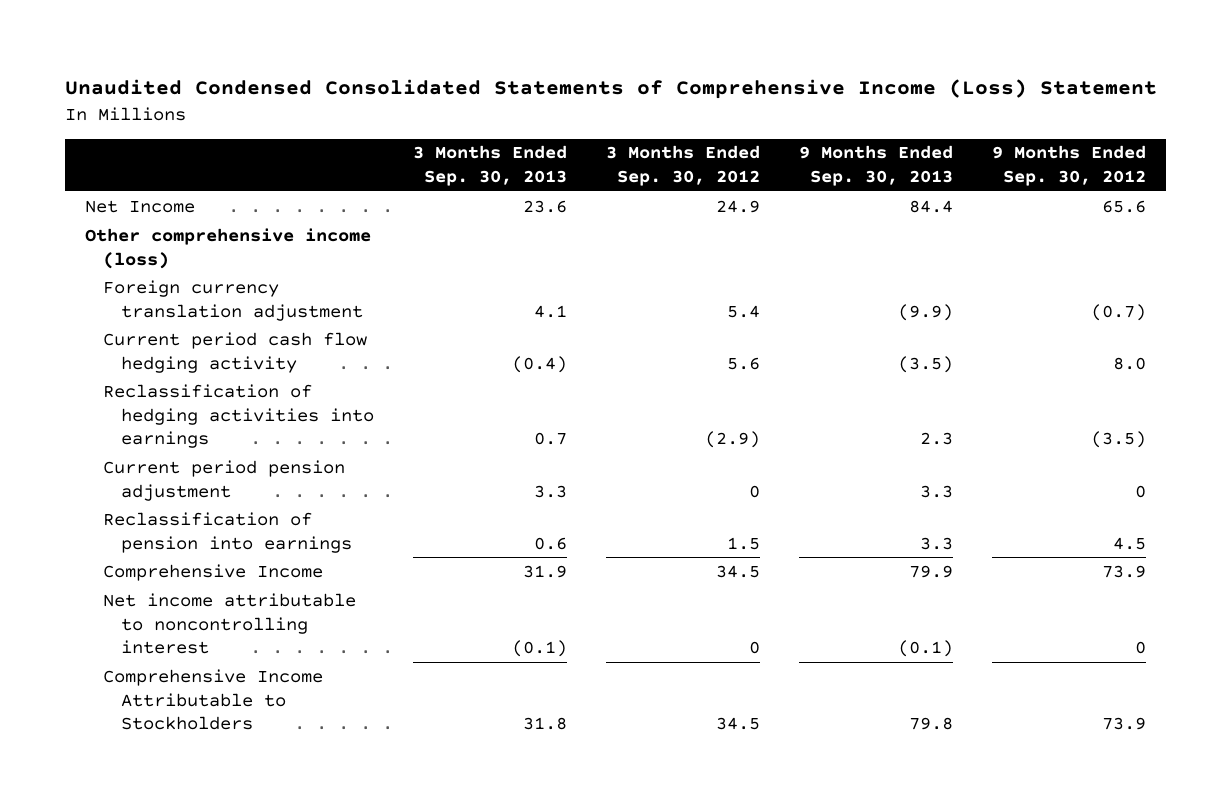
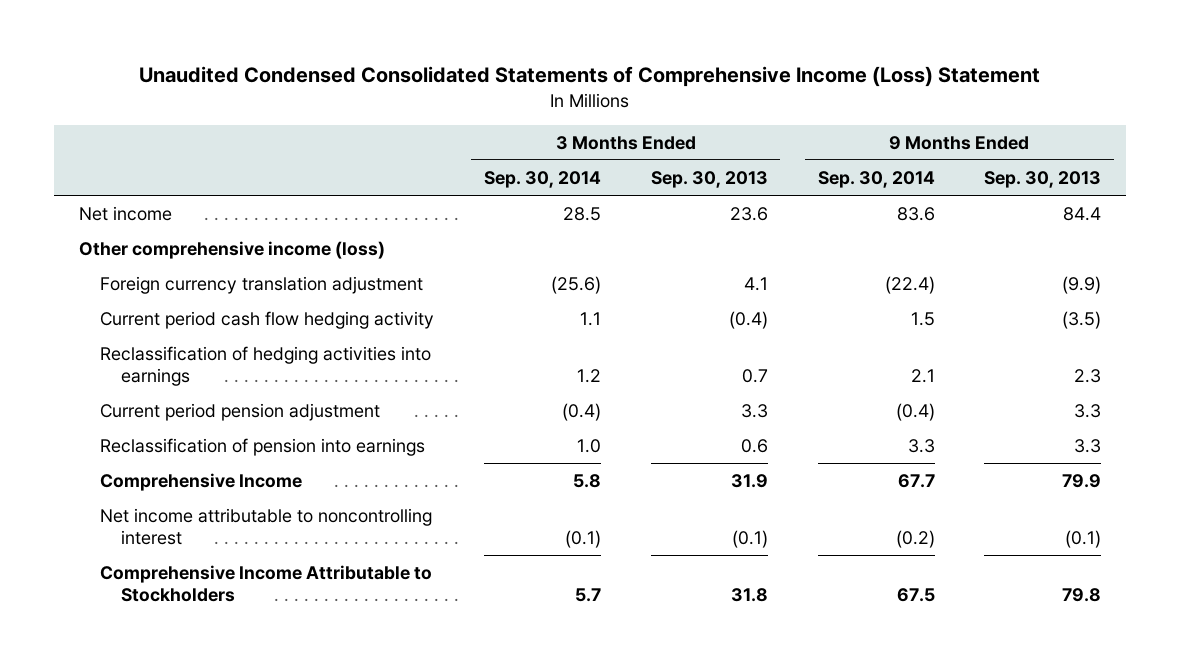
- | 3 Months Ended Sep. 30, 2013 | 3 Months Ended Sep. 30, 2012 | 9 Months Ended Sep. 30, 2013 | 9 Months Ended Sep. 30, 2012
+ | 3 Months Ended Sep. 30, 2014 | 3 Months Ended Sep. 30, 2013 | 9 Months Ended Sep. 30, 2014 | 9 Months Ended Sep. 30, 2013
- Net Income | 23.6 | 24.9 | 84.4 | 65.6
+ Net income | 28.5 | 23.6 | 83.6 | 84.4

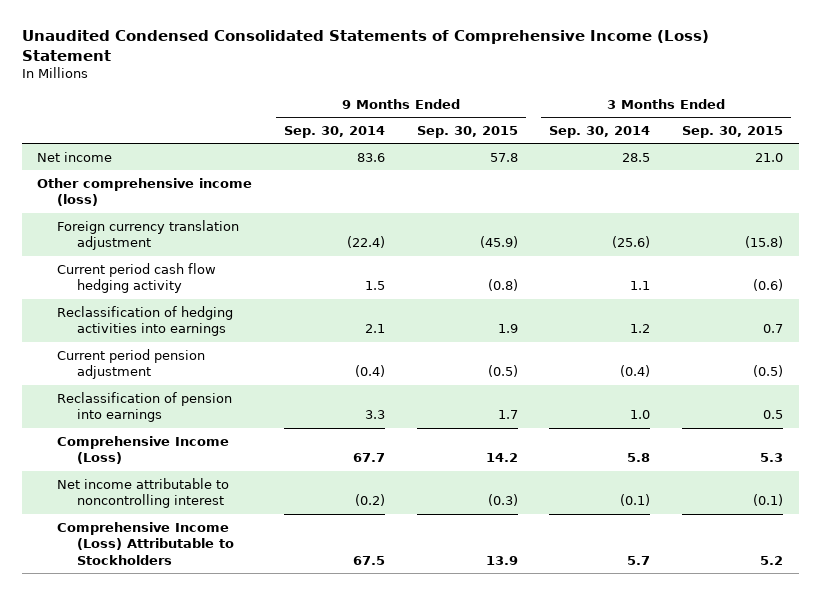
- | 3 Months Ended Sep. 30, 2014 | 3 Months Ended Sep. 30, 2013 | 9 Months Ended Sep. 30, 2014 | 9 Months Ended Sep. 30, 2013
+ | 9 Months Ended Sep. 30, 2014 | 9 Months Ended Sep. 30, 2015 | 3 Months Ended Sep. 30, 2014 | 3 Months Ended Sep. 30, 2015
- Comprehensive Income | 5.8 | 31.9 | 67.7 | 79.9
+ Comprehensive Income (Loss) | 67.7 | 14.2 | 5.8 | 5.3
- Comprehensive Income Attributable to Stockholders | 5.7 | 31.8 | 67.5 | 79.8
+ Comprehensive Income (Loss) Attributable to Stockholders | 67.5 | 13.9 | 5.7 | 5.2

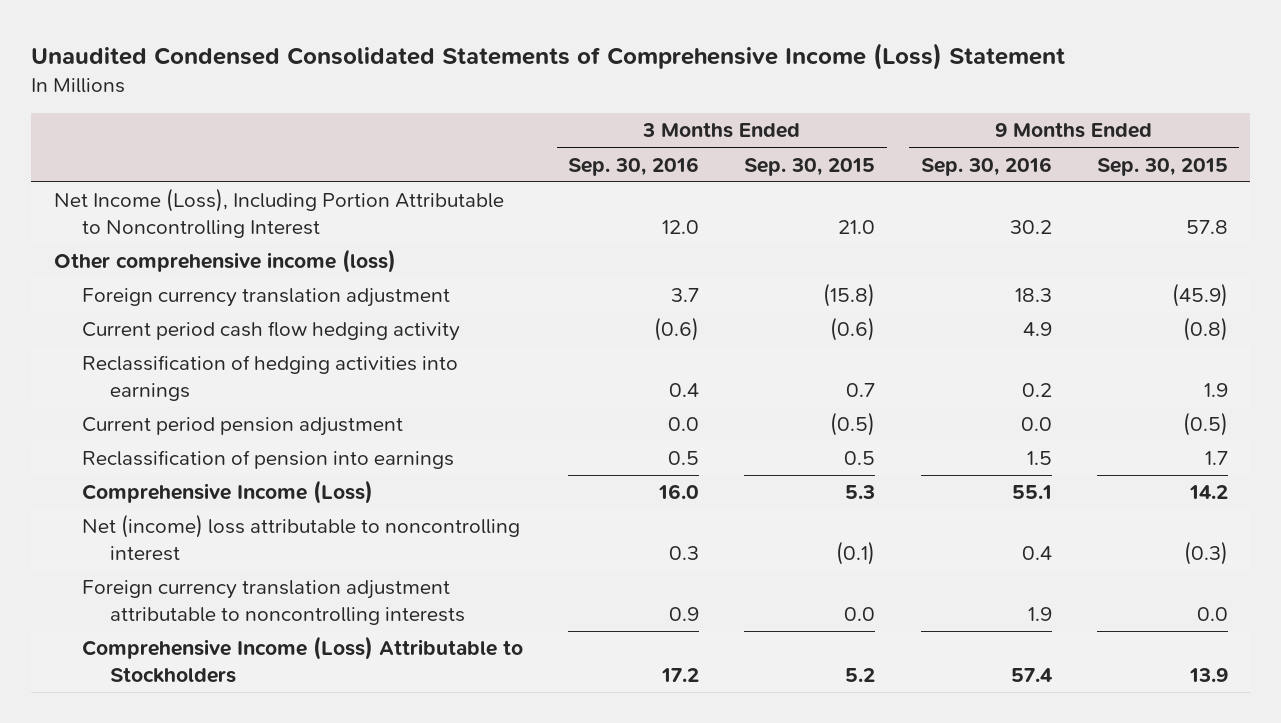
- | 9 Months Ended Sep. 30, 2014 | 9 Months Ended Sep. 30, 2015 | 3 Months Ended Sep. 30, 2014 | 3 Months Ended Sep. 30, 2015
+ | 3 Months Ended Sep. 30, 2016 | 3 Months Ended Sep. 30, 2015 | 9 Months Ended Sep. 30, 2016 | 9 Months Ended Sep. 30, 2015
- Net income | 83.6 | 57.8 | 28.5 | 21.0
+ Net Income (Loss), Including Portion Attributable to Noncontrolling Interest | 12.0 | 21.0 | 30.2 | 57.8
- Net income attributable to noncontrolling interest | (0.2) | (0.3) | (0.1) | (0.1)
+ Net (income) loss attributable to noncontrolling interest | 0.3 | (0.1) | 0.4 | (0.3)
+ Foreign currency translation adjustment attributable to noncontrolling interests | 0.9 | 0.0 | 1.9 | 0.0

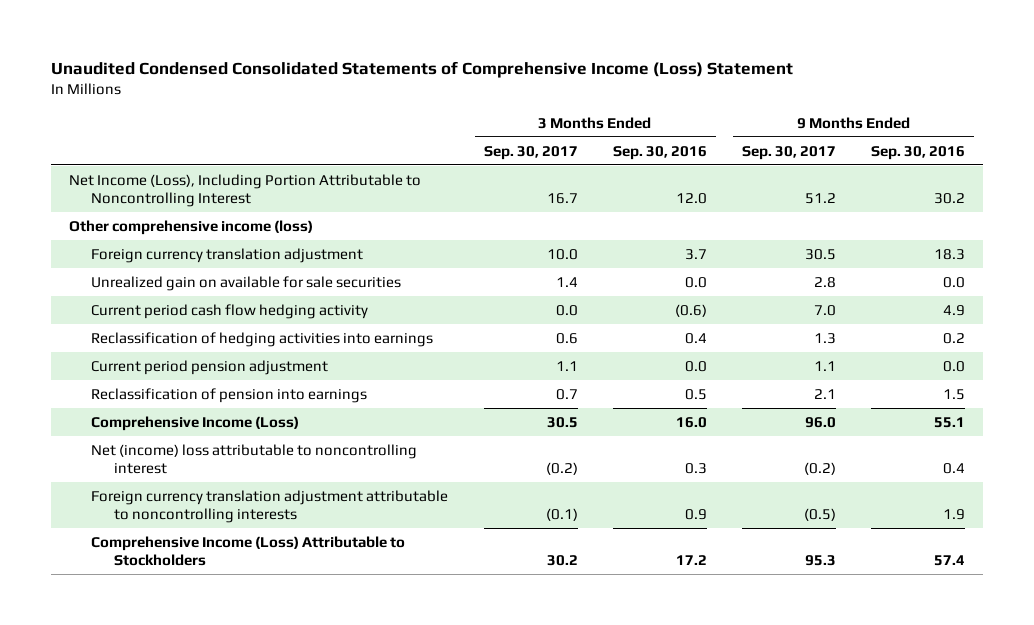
- | 3 Months Ended Sep. 30, 2016 | 3 Months Ended Sep. 30, 2015 | 9 Months Ended Sep. 30, 2016 | 9 Months Ended Sep. 30, 2015
+ | 3 Months Ended Sep. 30, 2017 | 3 Months Ended Sep. 30, 2016 | 9 Months Ended Sep. 30, 2017 | 9 Months Ended Sep. 30, 2016
+ Unrealized gain on available for sale securities | 1.4 | 0.0 | 2.8 | 0.0

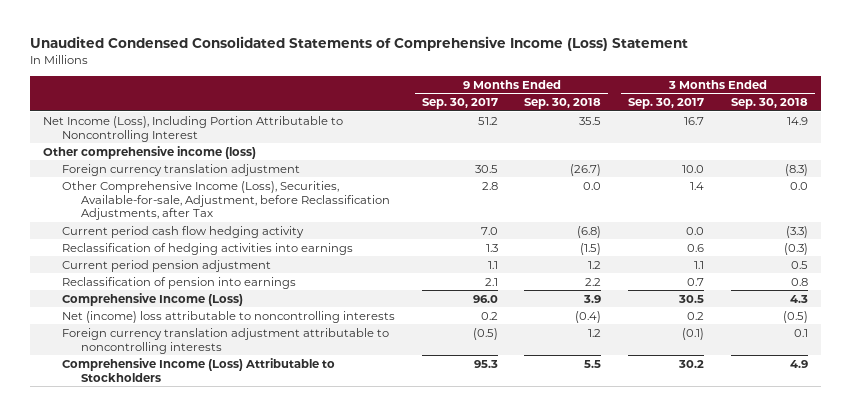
- | 3 Months Ended Sep. 30, 2017 | 3 Months Ended Sep. 30, 2016 | 9 Months Ended Sep. 30, 2017 | 9 Months Ended Sep. 30, 2016
+ | 9 Months Ended Sep. 30, 2017 | 9 Months Ended Sep. 30, 2018 | 3 Months Ended Sep. 30, 2017 | 3 Months Ended Sep. 30, 2018
- Unrealized gain on available for sale securities | 1.4 | 0.0 | 2.8 | 0.0
+ Other Comprehensive Income (Loss), Securities, Available-for-sale, Adjustment, before Reclassification Adjustments, after Tax | 2.8 | 0.0 | 1.4 | 0.0
- Net (income) loss attributable to noncontrolling interest | (0.2) | 0.3 | (0.2) | 0.4
+ Net (income) loss attributable to noncontrolling interests | 0.2 | (0.4) | 0.2 | (0.5)

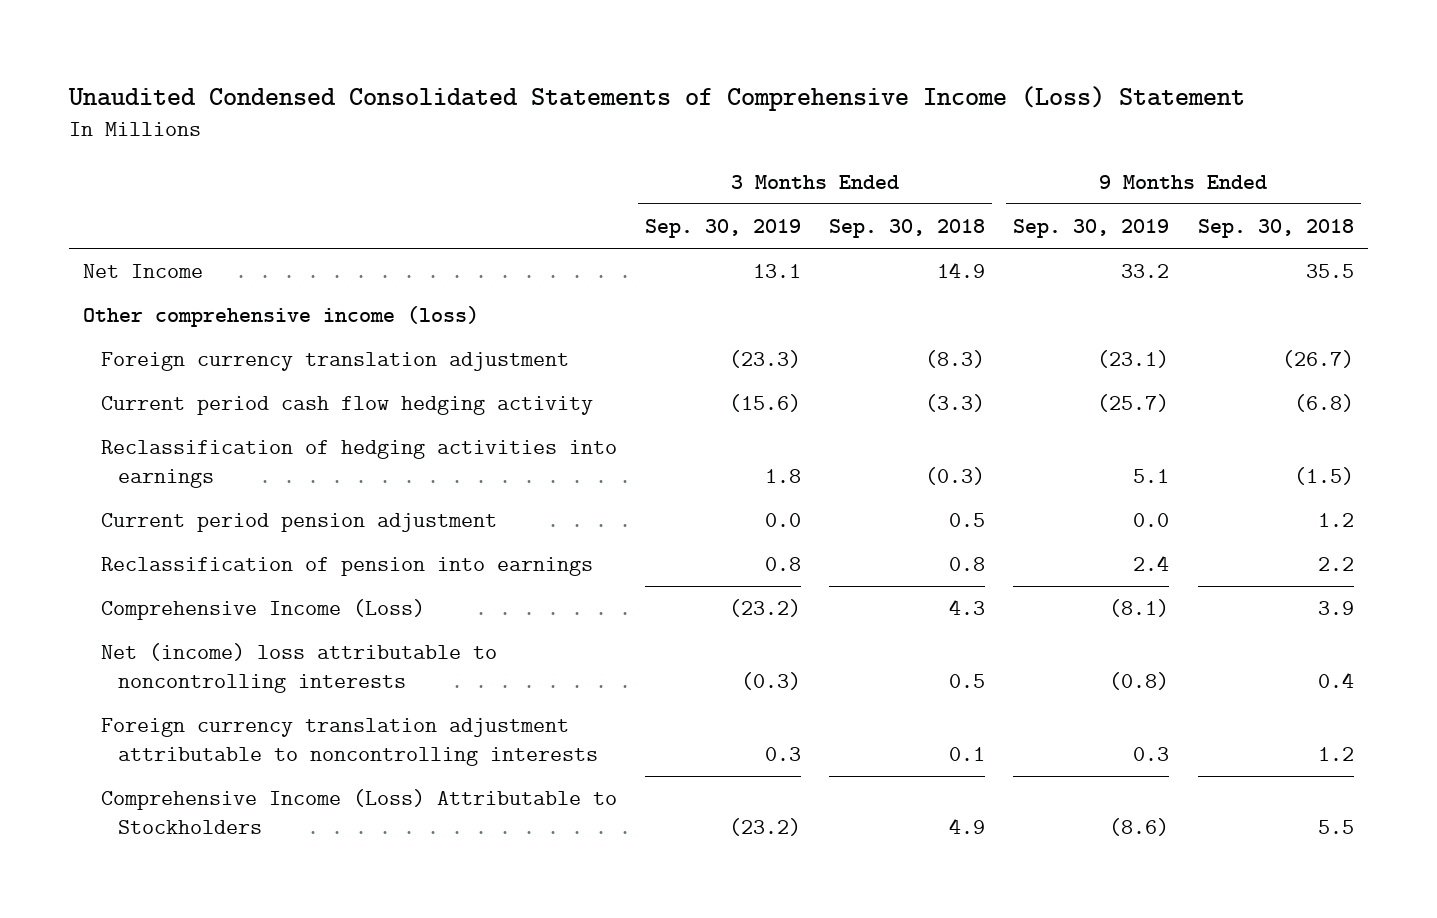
- | 9 Months Ended Sep. 30, 2017 | 9 Months Ended Sep. 30, 2018 | 3 Months Ended Sep. 30, 2017 | 3 Months Ended Sep. 30, 2018
+ | 3 Months Ended Sep. 30, 2019 | 3 Months Ended Sep. 30, 2018 | 9 Months Ended Sep. 30, 2019 | 9 Months Ended Sep. 30, 2018
- Net Income (Loss), Including Portion Attributable to Noncontrolling Interest | 51.2 | 35.5 | 16.7 | 14.9
+ Net Income | 13.1 | 14.9 | 33.2 | 35.5
- Other Comprehensive Income (Loss), Securities, Available-for-sale, Adjustment, before Reclassification Adjustments, after Tax | 2.8 | 0.0 | 1.4 | 0.0
- Net (income) loss attributable to noncontrolling interests | 0.2 | (0.4) | 0.2 | (0.5)
+ Net (income) loss attributable to noncontrolling interests | (0.3) | 0.5 | (0.8) | 0.4

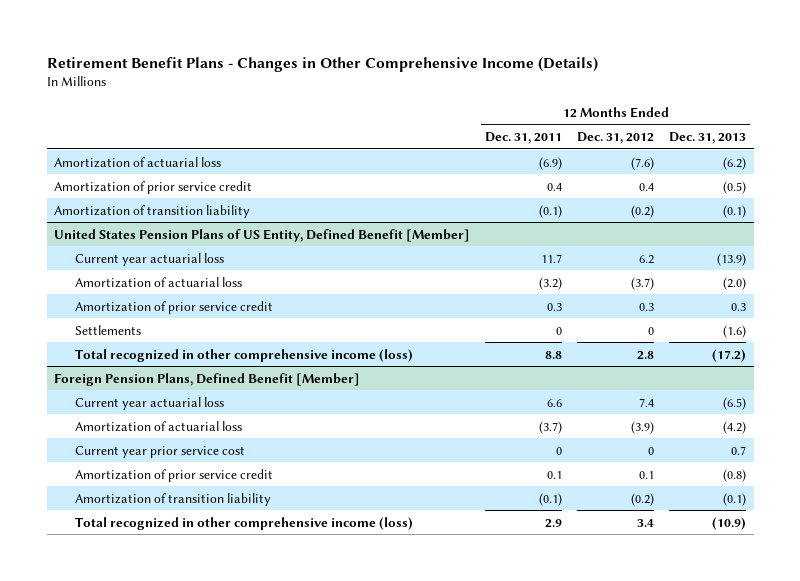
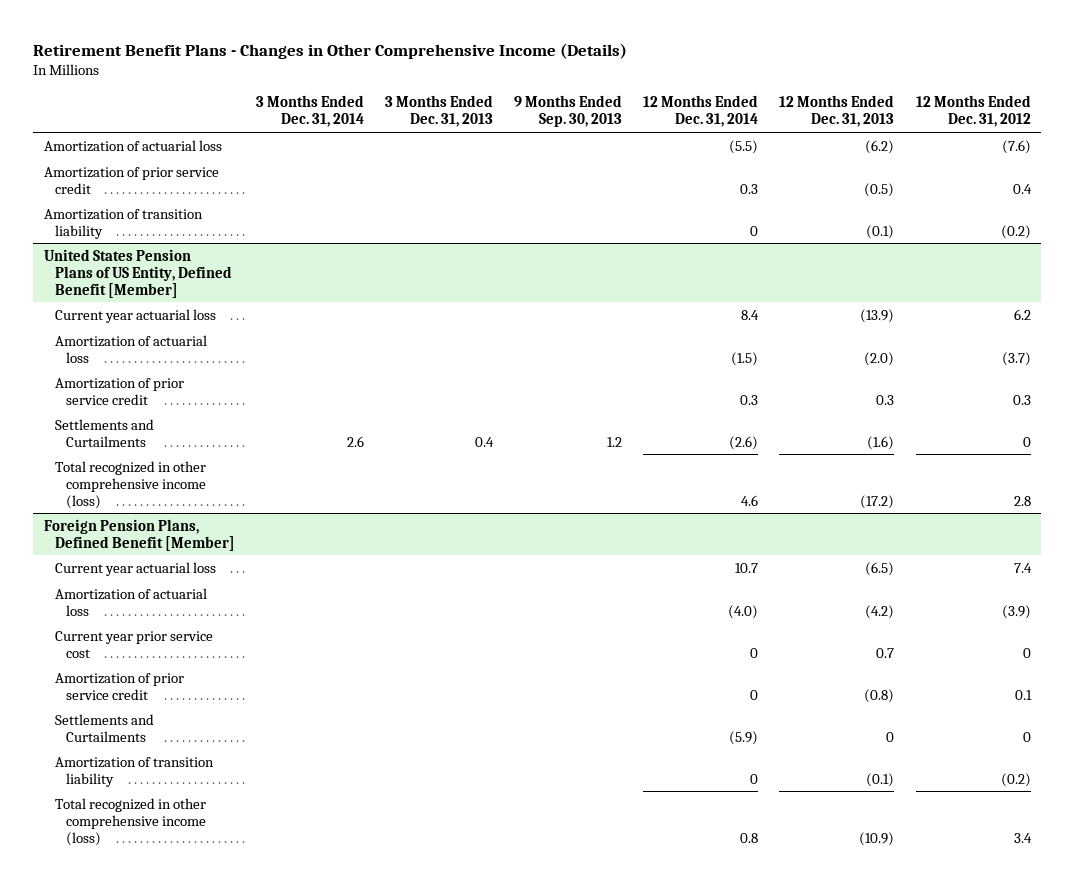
- | 12 Months Ended Dec. 31, 2011 | 12 Months Ended Dec. 31, 2012 | 12 Months Ended Dec. 31, 2013
+ | 3 Months Ended Dec. 31, 2014 | 3 Months Ended Dec. 31, 2013 | 9 Months Ended Sep. 30, 2013 | 12 Months Ended Dec. 31, 2014 | 12 Months Ended Dec. 31, 2013 | 12 Months Ended Dec. 31, 2012
@ United States Pension Plans of US Entity, Defined Benefit [Member]
- Settlements | 0 | 0 | (1.6)
+ Settlements and Curtailments | 2.6 | 0.4 | 1.2 | (2.6) | (1.6) | 0
@ Foreign Pension Plans, Defined Benefit [Member]
+ Settlements and Curtailments | | | | (5.9) | 0 | 0

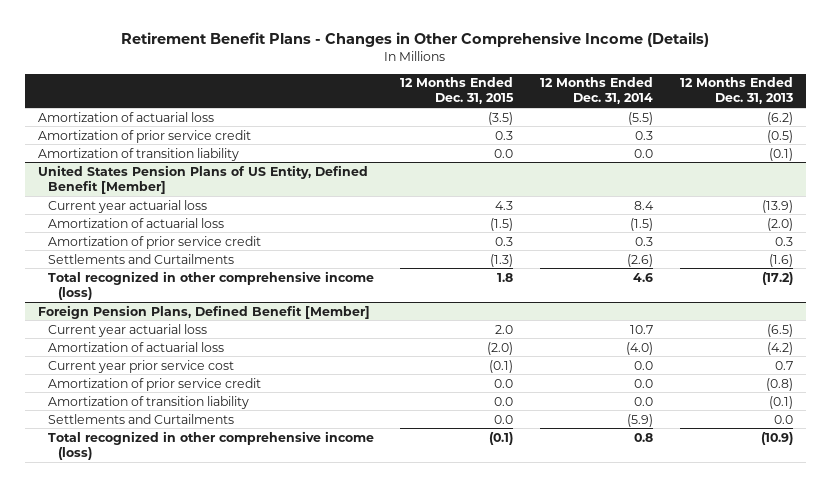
- | 3 Months Ended Dec. 31, 2014 | 3 Months Ended Dec. 31, 2013 | 9 Months Ended Sep. 30, 2013 | 12 Months Ended Dec. 31, 2014 | 12 Months Ended Dec. 31, 2013 | 12 Months Ended Dec. 31, 2012
+ | 12 Months Ended Dec. 31, 2015 | 12 Months Ended Dec. 31, 2014 | 12 Months Ended Dec. 31, 2013
- Amortization of transition liability | | | | 0 | (0.1) | (0.2)
+ Amortization of transition liability | 0.0 | 0.0 | (0.1)
@ Foreign Pension Plans, Defined Benefit [Member]
- Current year prior service cost | | | | 0 | 0.7 | 0
- Amortization of prior service credit | | | | 0 | (0.8) | 0.1
- Settlements and Curtailments | | | | (5.9) | 0 | 0
- Amortization of transition liability | | | | 0 | (0.1) | (0.2)
+ Current year prior service cost | (0.1) | 0.0 | 0.7
+ Amortization of prior service credit | 0.0 | 0.0 | (0.8)
+ Amortization of transition liability | 0.0 | 0.0 | (0.1)
+ Settlements and Curtailments | 0.0 | (5.9) | 0.0

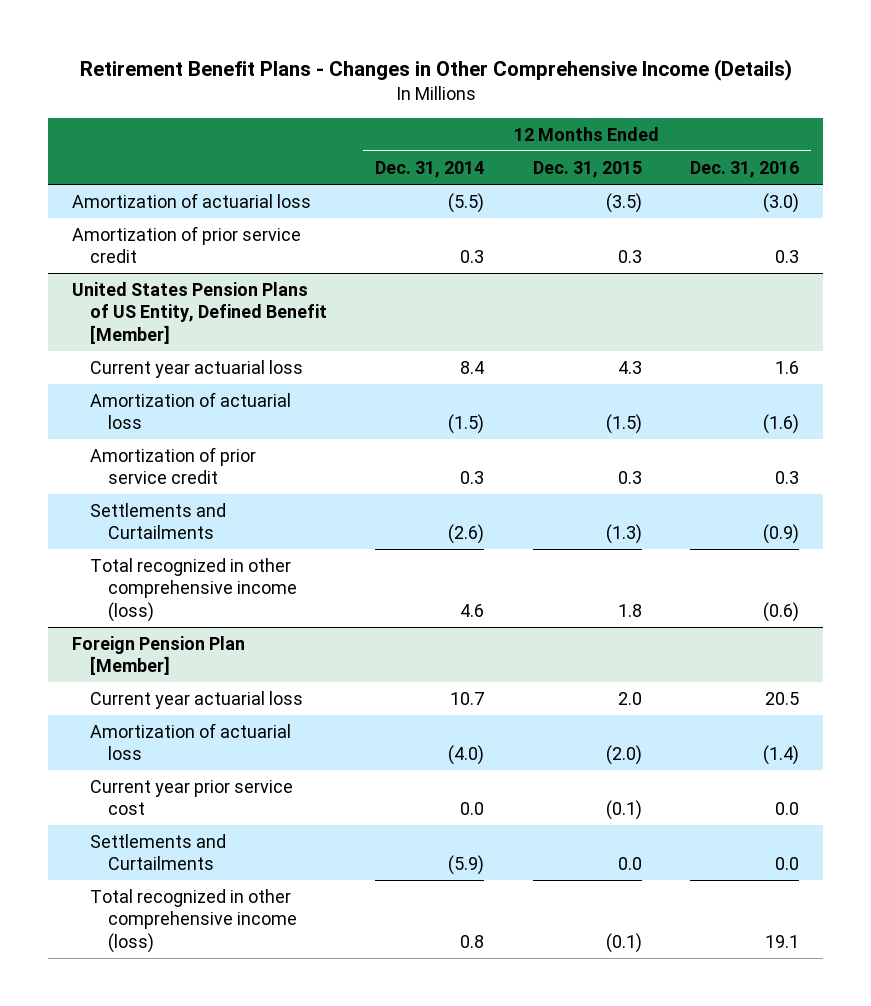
- | 12 Months Ended Dec. 31, 2015 | 12 Months Ended Dec. 31, 2014 | 12 Months Ended Dec. 31, 2013
+ | 12 Months Ended Dec. 31, 2014 | 12 Months Ended Dec. 31, 2015 | 12 Months Ended Dec. 31, 2016
- Amortization of transition liability | 0.0 | 0.0 | (0.1)
- Foreign Pension Plans, Defined Benefit [Member]
+ Foreign Pension Plan [Member]
- Amortization of prior service credit | 0.0 | 0.0 | (0.8)
- Amortization of transition liability | 0.0 | 0.0 | (0.1)

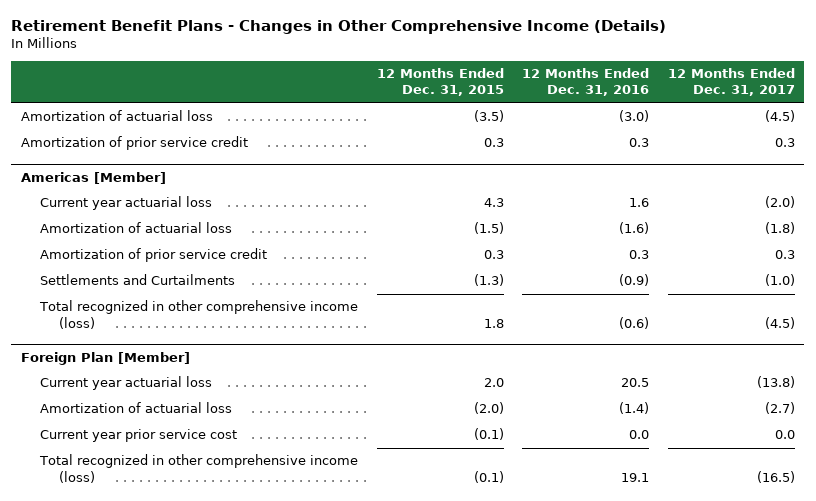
- | 12 Months Ended Dec. 31, 2014 | 12 Months Ended Dec. 31, 2015 | 12 Months Ended Dec. 31, 2016
+ | 12 Months Ended Dec. 31, 2015 | 12 Months Ended Dec. 31, 2016 | 12 Months Ended Dec. 31, 2017
- United States Pension Plans of US Entity, Defined Benefit [Member]
+ Americas [Member]
- Foreign Pension Plan [Member]
+ Foreign Plan [Member]
- Settlements and Curtailments | (5.9) | 0.0 | 0.0

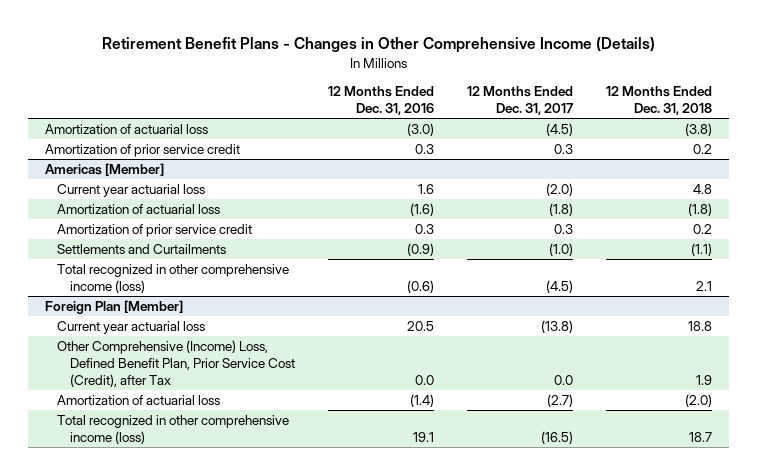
- | 12 Months Ended Dec. 31, 2015 | 12 Months Ended Dec. 31, 2016 | 12 Months Ended Dec. 31, 2017
+ | 12 Months Ended Dec. 31, 2016 | 12 Months Ended Dec. 31, 2017 | 12 Months Ended Dec. 31, 2018
@ Foreign Plan [Member]
+ Other Comprehensive (Income) Loss, Defined Benefit Plan, Prior Service Cost (Credit), after Tax | 0.0 | 0.0 | 1.9
- Current year prior service cost | (0.1) | 0.0 | 0.0

